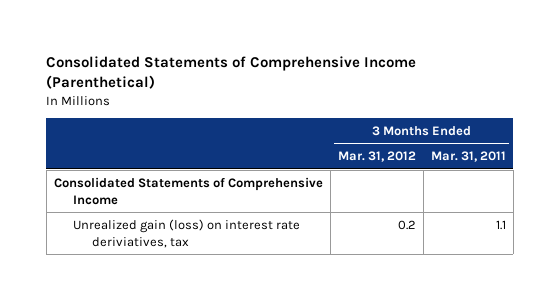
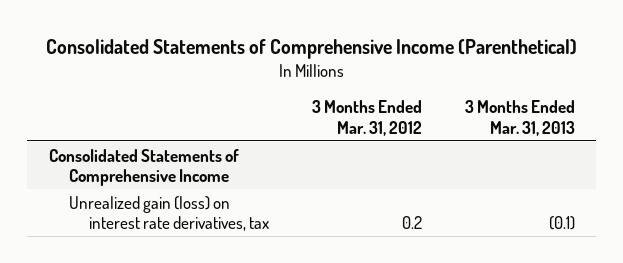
- | 3 Months Ended Mar. 31, 2012 | 3 Months Ended Mar. 31, 2011
+ | 3 Months Ended Mar. 31, 2012 | 3 Months Ended Mar. 31, 2013
- Unrealized gain (loss) on interest rate deriviatives, tax | 0.2 | 1.1
+ Unrealized gain (loss) on interest rate derivatives, tax | 0.2 | (0.1)

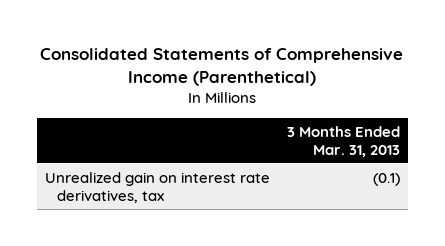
- | 3 Months Ended Mar. 31, 2012 | 3 Months Ended Mar. 31, 2013
+ | 3 Months Ended Mar. 31, 2013
- Consolidated Statements of Comprehensive Income
- Unrealized gain (loss) on interest rate derivatives, tax | 0.2 | (0.1)
+ Unrealized gain on interest rate derivatives, tax | (0.1)

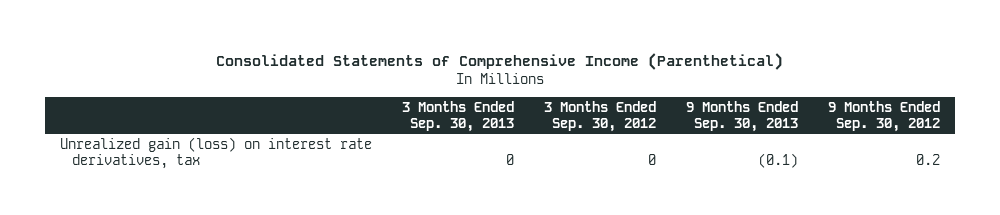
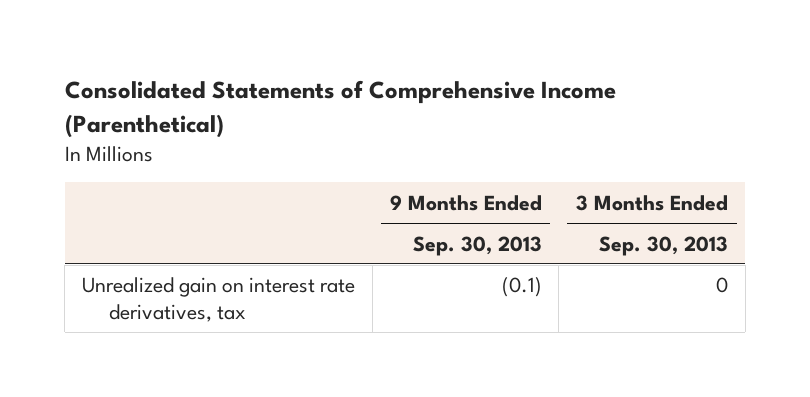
- | 3 Months Ended Sep. 30, 2013 | 3 Months Ended Sep. 30, 2012 | 9 Months Ended Sep. 30, 2013 | 9 Months Ended Sep. 30, 2012
+ | 9 Months Ended Sep. 30, 2013 | 3 Months Ended Sep. 30, 2013
- Unrealized gain (loss) on interest rate derivatives, tax | 0 | 0 | (0.1) | 0.2
+ Unrealized gain on interest rate derivatives, tax | (0.1) | 0

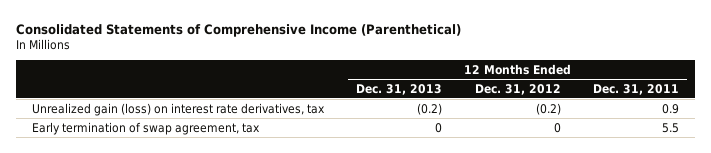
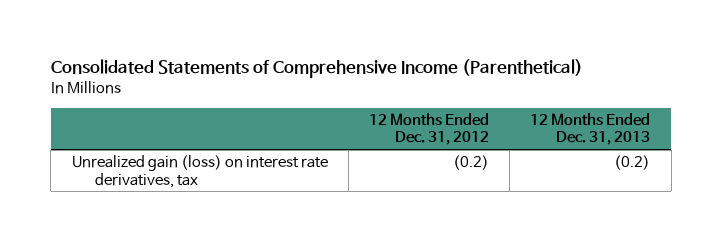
- | 12 Months Ended Dec. 31, 2013 | 12 Months Ended Dec. 31, 2012 | 12 Months Ended Dec. 31, 2011
+ | 12 Months Ended Dec. 31, 2012 | 12 Months Ended Dec. 31, 2013
- Early termination of swap agreement, tax | 0 | 0 | 5.5

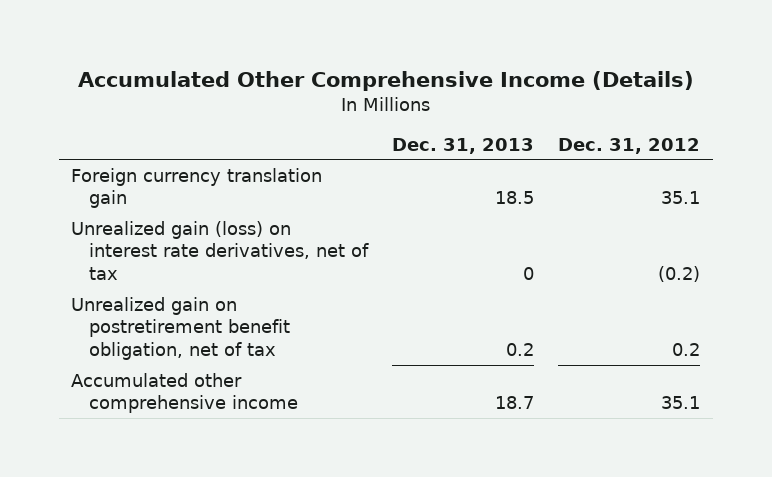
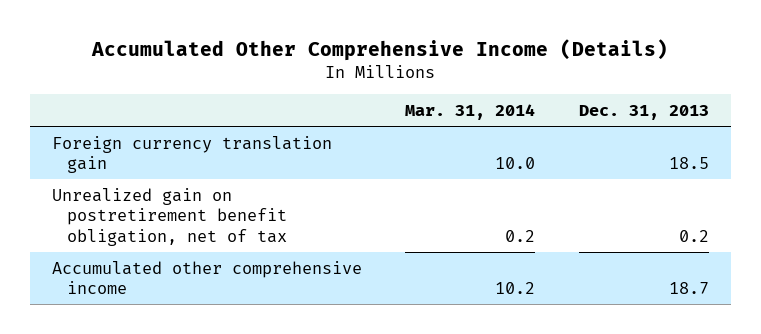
- | Dec. 31, 2013 | Dec. 31, 2012
+ | Mar. 31, 2014 | Dec. 31, 2013
- Unrealized gain (loss) on interest rate derivatives, net of tax | 0 | (0.2)

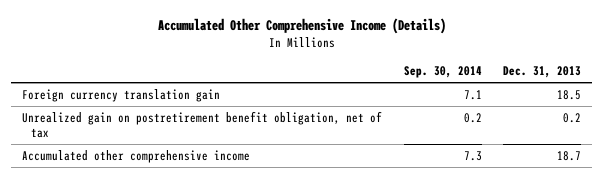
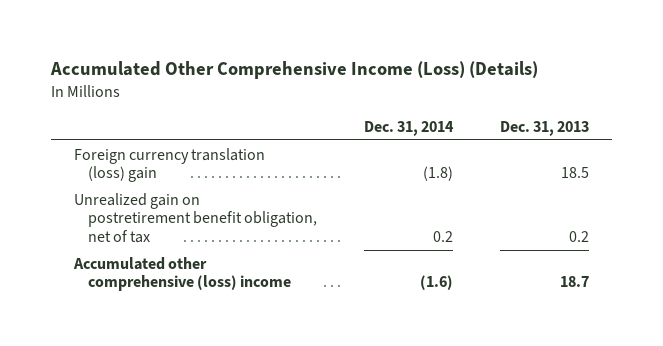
- Accumulated Other Comprehensive Income (Details)
+ Accumulated Other Comprehensive Income (Loss) (Details)
- | Sep. 30, 2014 | Dec. 31, 2013
+ | Dec. 31, 2014 | Dec. 31, 2013
- Foreign currency translation gain | 7.1 | 18.5
+ Foreign currency translation (loss) gain | (1.8) | 18.5
- Accumulated other comprehensive income | 7.3 | 18.7
+ Accumulated other comprehensive (loss) income | (1.6) | 18.7

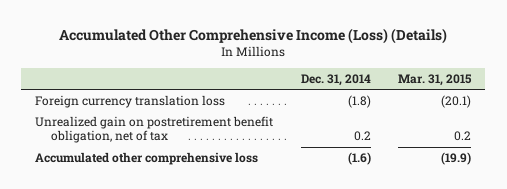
- | Dec. 31, 2014 | Dec. 31, 2013
+ | Dec. 31, 2014 | Mar. 31, 2015
- Foreign currency translation (loss) gain | (1.8) | 18.5
+ Foreign currency translation loss | (1.8) | (20.1)
- Accumulated other comprehensive (loss) income | (1.6) | 18.7
+ Accumulated other comprehensive loss | (1.6) | (19.9)

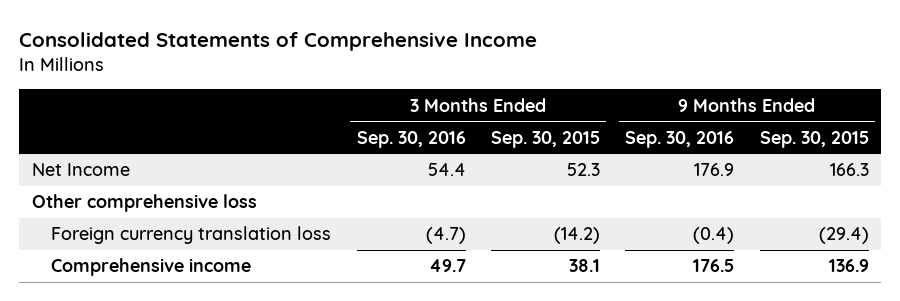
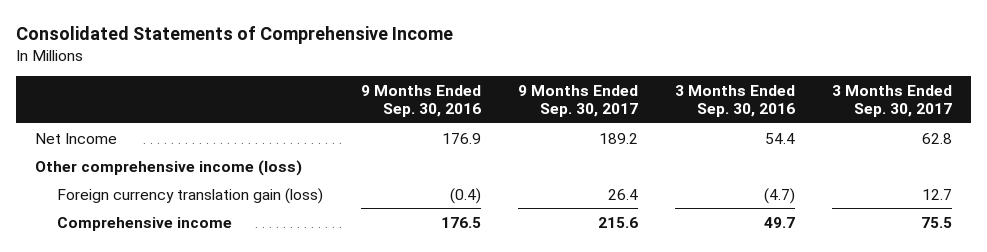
- | 3 Months Ended Sep. 30, 2016 | 3 Months Ended Sep. 30, 2015 | 9 Months Ended Sep. 30, 2016 | 9 Months Ended Sep. 30, 2015
+ | 9 Months Ended Sep. 30, 2016 | 9 Months Ended Sep. 30, 2017 | 3 Months Ended Sep. 30, 2016 | 3 Months Ended Sep. 30, 2017
- Other comprehensive loss
- Foreign currency translation loss | (4.7) | (14.2) | (0.4) | (29.4)
+ Other comprehensive income (loss)
+ Foreign currency translation gain (loss) | (0.4) | 26.4 | (4.7) | 12.7

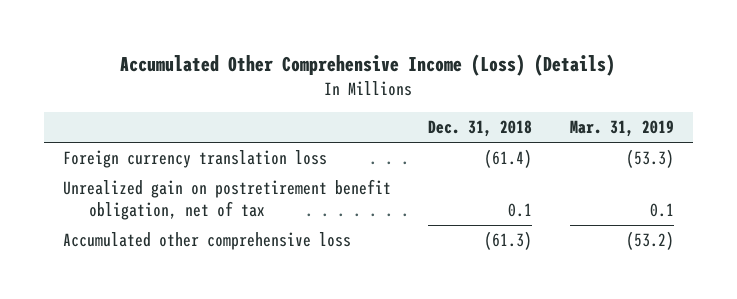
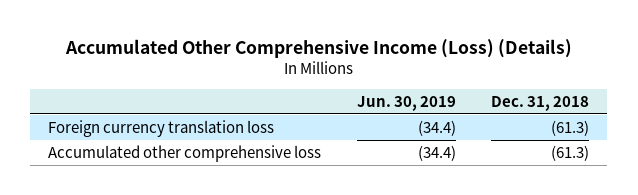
- | Dec. 31, 2018 | Mar. 31, 2019
+ | Jun. 30, 2019 | Dec. 31, 2018
- Foreign currency translation loss | (61.4) | (53.3)
- Unrealized gain on postretirement benefit obligation, net of tax | 0.1 | 0.1
+ Foreign currency translation loss | (34.4) | (61.3)

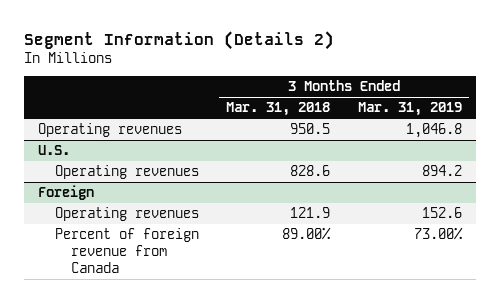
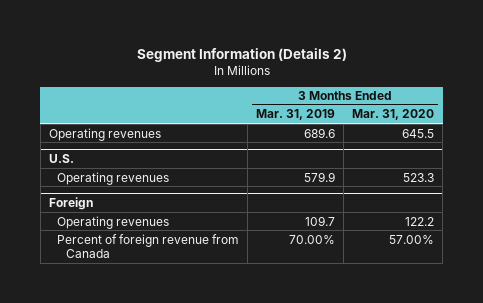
- | 3 Months Ended Mar. 31, 2018 | 3 Months Ended Mar. 31, 2019
+ | 3 Months Ended Mar. 31, 2019 | 3 Months Ended Mar. 31, 2020
- Operating revenues | 950.5 | 1,046.8
+ Operating revenues | 689.6 | 645.5
@ U.S.
- Operating revenues | 828.6 | 894.2
+ Operating revenues | 579.9 | 523.3
@ Foreign
- Operating revenues | 121.9 | 152.6
- Percent of foreign revenue from Canada | 89.00% | 73.00%
+ Operating revenues | 109.7 | 122.2
+ Percent of foreign revenue from Canada | 70.00% | 57.00%

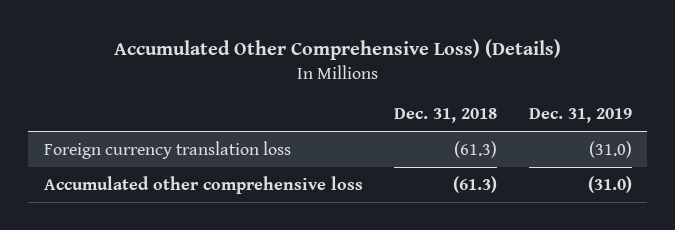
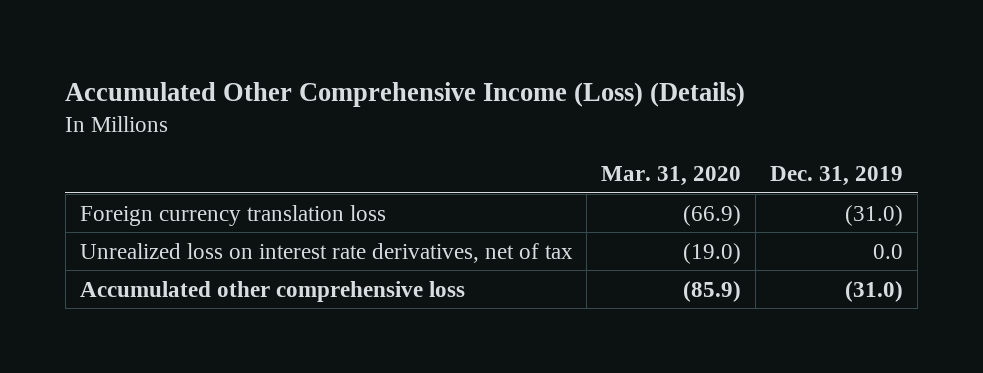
- Accumulated Other Comprehensive Loss) (Details)
+ Accumulated Other Comprehensive Income (Loss) (Details)
- | Dec. 31, 2018 | Dec. 31, 2019
+ | Mar. 31, 2020 | Dec. 31, 2019
+ Unrealized loss on interest rate derivatives, net of tax | (19.0) | 0.0

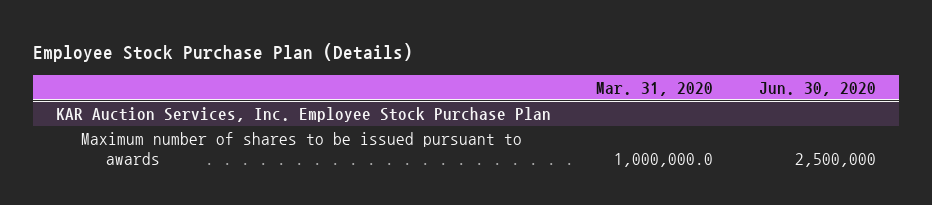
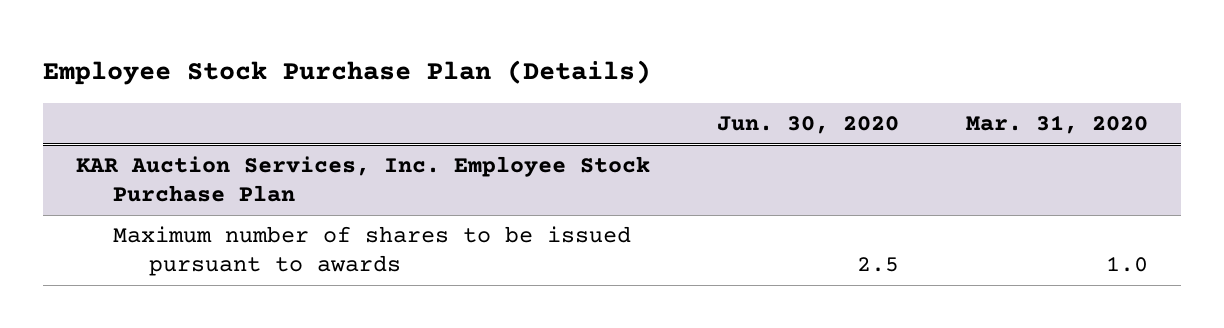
- | Mar. 31, 2020 | Jun. 30, 2020
+ | Jun. 30, 2020 | Mar. 31, 2020
@ KAR Auction Services, Inc. Employee Stock Purchase Plan
- Maximum number of shares to be issued pursuant to awards | 1,000,000.0 | 2,500,000
+ Maximum number of shares to be issued pursuant to awards | 2.5 | 1.0

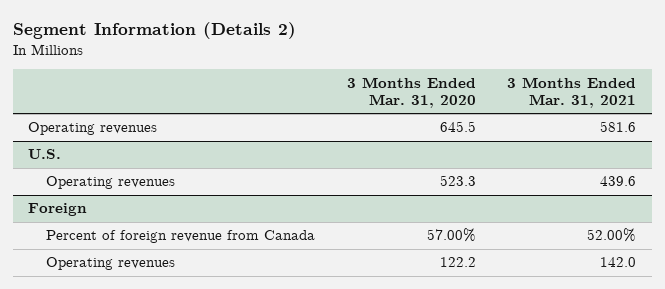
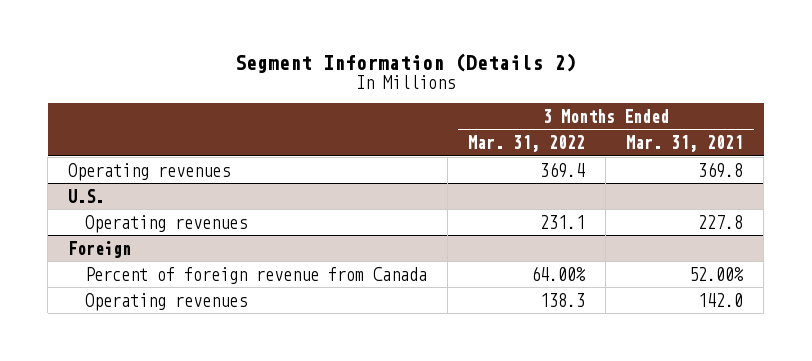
- | 3 Months Ended Mar. 31, 2020 | 3 Months Ended Mar. 31, 2021
+ | 3 Months Ended Mar. 31, 2022 | 3 Months Ended Mar. 31, 2021
- Operating revenues | 645.5 | 581.6
+ Operating revenues | 369.4 | 369.8
@ U.S.
- Operating revenues | 523.3 | 439.6
+ Operating revenues | 231.1 | 227.8

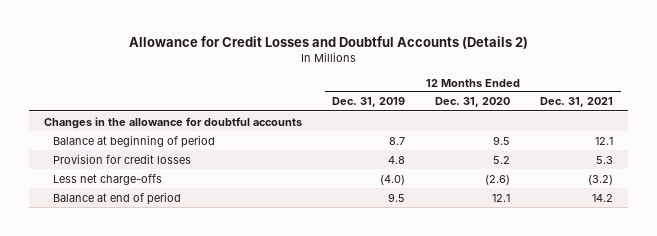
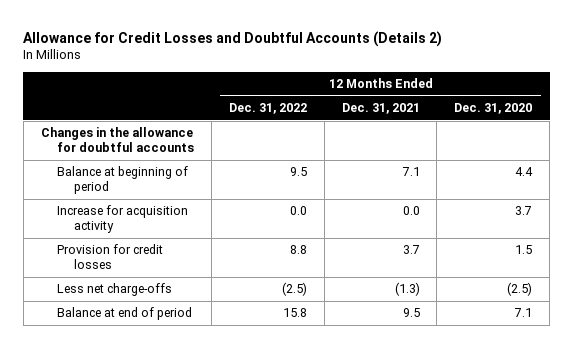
- | 12 Months Ended Dec. 31, 2019 | 12 Months Ended Dec. 31, 2020 | 12 Months Ended Dec. 31, 2021
+ | 12 Months Ended Dec. 31, 2022 | 12 Months Ended Dec. 31, 2021 | 12 Months Ended Dec. 31, 2020
- Balance at beginning of period | 8.7 | 9.5 | 12.1
- Provision for credit losses | 4.8 | 5.2 | 5.3
- Less net charge-offs | (4.0) | (2.6) | (3.2)
- Balance at end of period | 9.5 | 12.1 | 14.2
+ Balance at beginning of period | 9.5 | 7.1 | 4.4
+ Increase for acquisition activity | 0.0 | 0.0 | 3.7
+ Provision for credit losses | 8.8 | 3.7 | 1.5
+ Less net charge-offs | (2.5) | (1.3) | (2.5)
+ Balance at end of period | 15.8 | 9.5 | 7.1

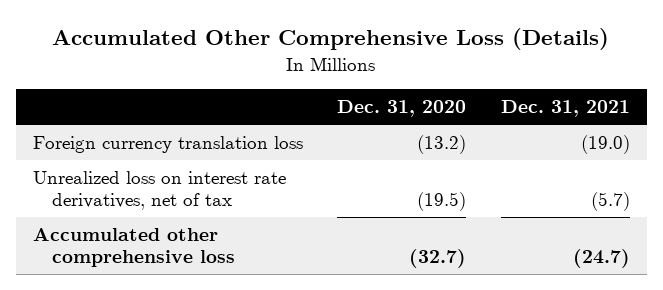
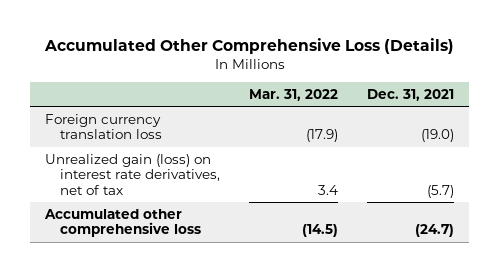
- | Dec. 31, 2020 | Dec. 31, 2021
+ | Mar. 31, 2022 | Dec. 31, 2021
- Unrealized loss on interest rate derivatives, net of tax | (19.5) | (5.7)
+ Unrealized gain (loss) on interest rate derivatives, net of tax | 3.4 | (5.7)

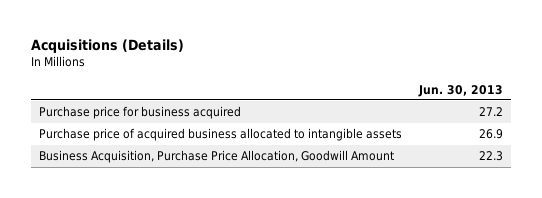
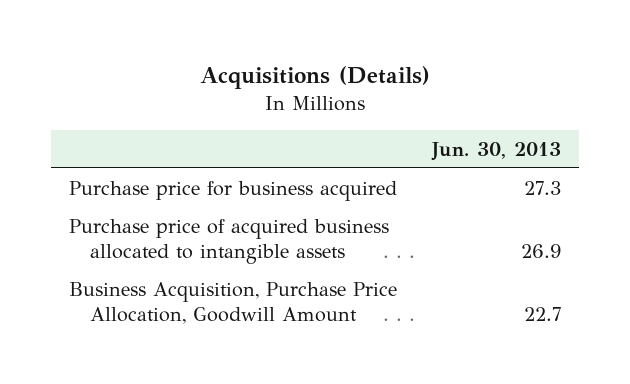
- Purchase price for business acquired | 27.2
+ Purchase price for business acquired | 27.3
- Business Acquisition, Purchase Price Allocation, Goodwill Amount | 22.3
+ Business Acquisition, Purchase Price Allocation, Goodwill Amount | 22.7

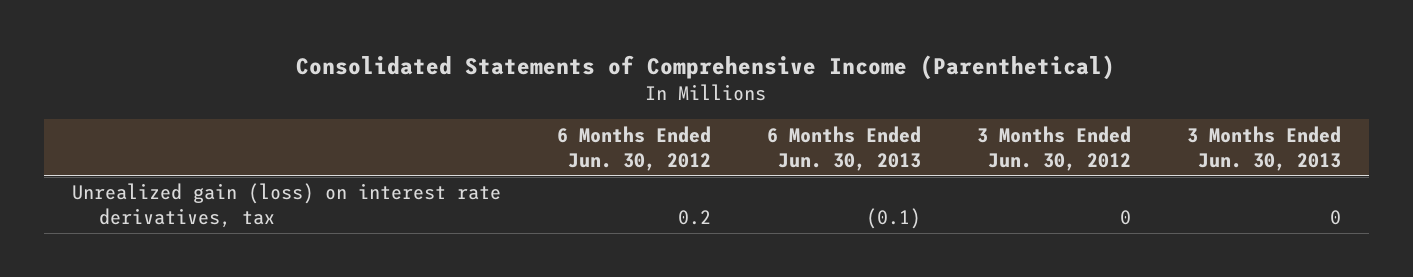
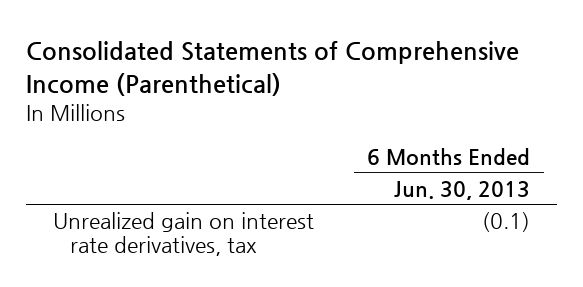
- | 6 Months Ended Jun. 30, 2012 | 6 Months Ended Jun. 30, 2013 | 3 Months Ended Jun. 30, 2012 | 3 Months Ended Jun. 30, 2013
+ | 6 Months Ended Jun. 30, 2013
- Unrealized gain (loss) on interest rate derivatives, tax | 0.2 | (0.1) | 0 | 0
+ Unrealized gain on interest rate derivatives, tax | (0.1)

